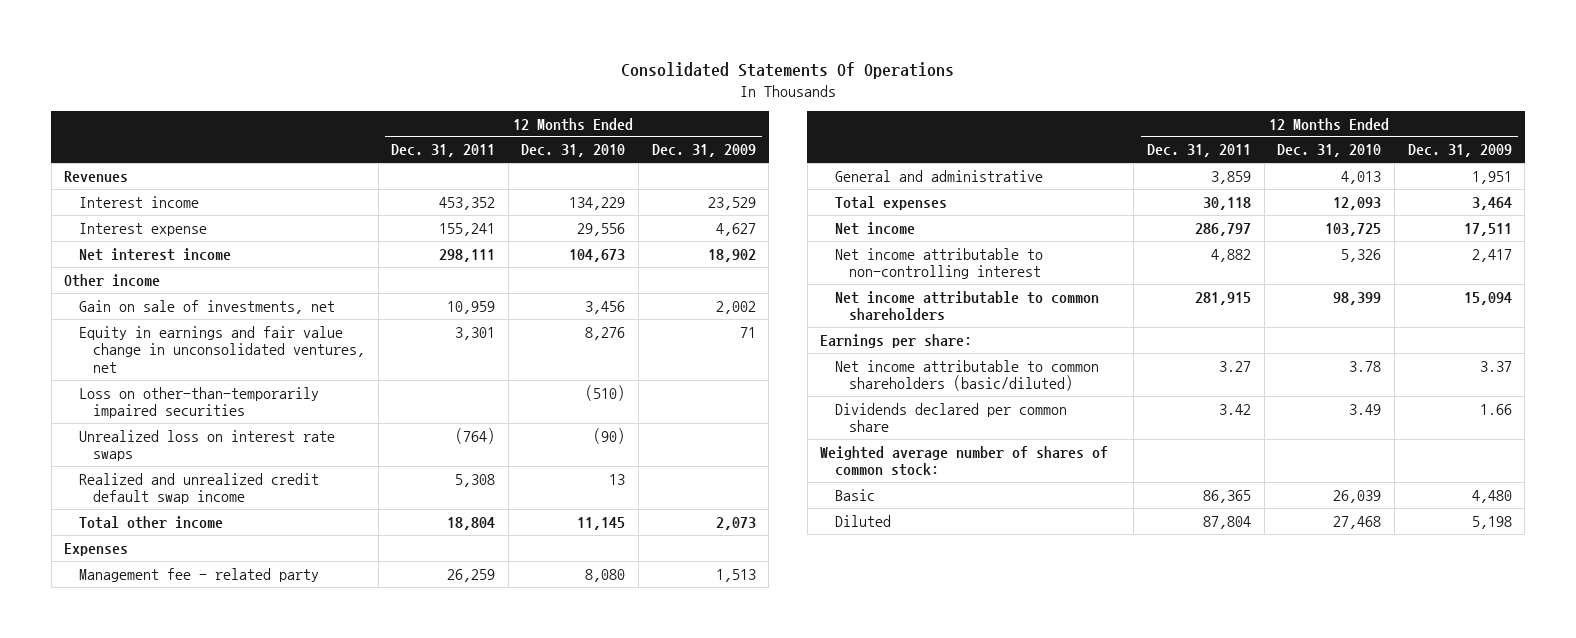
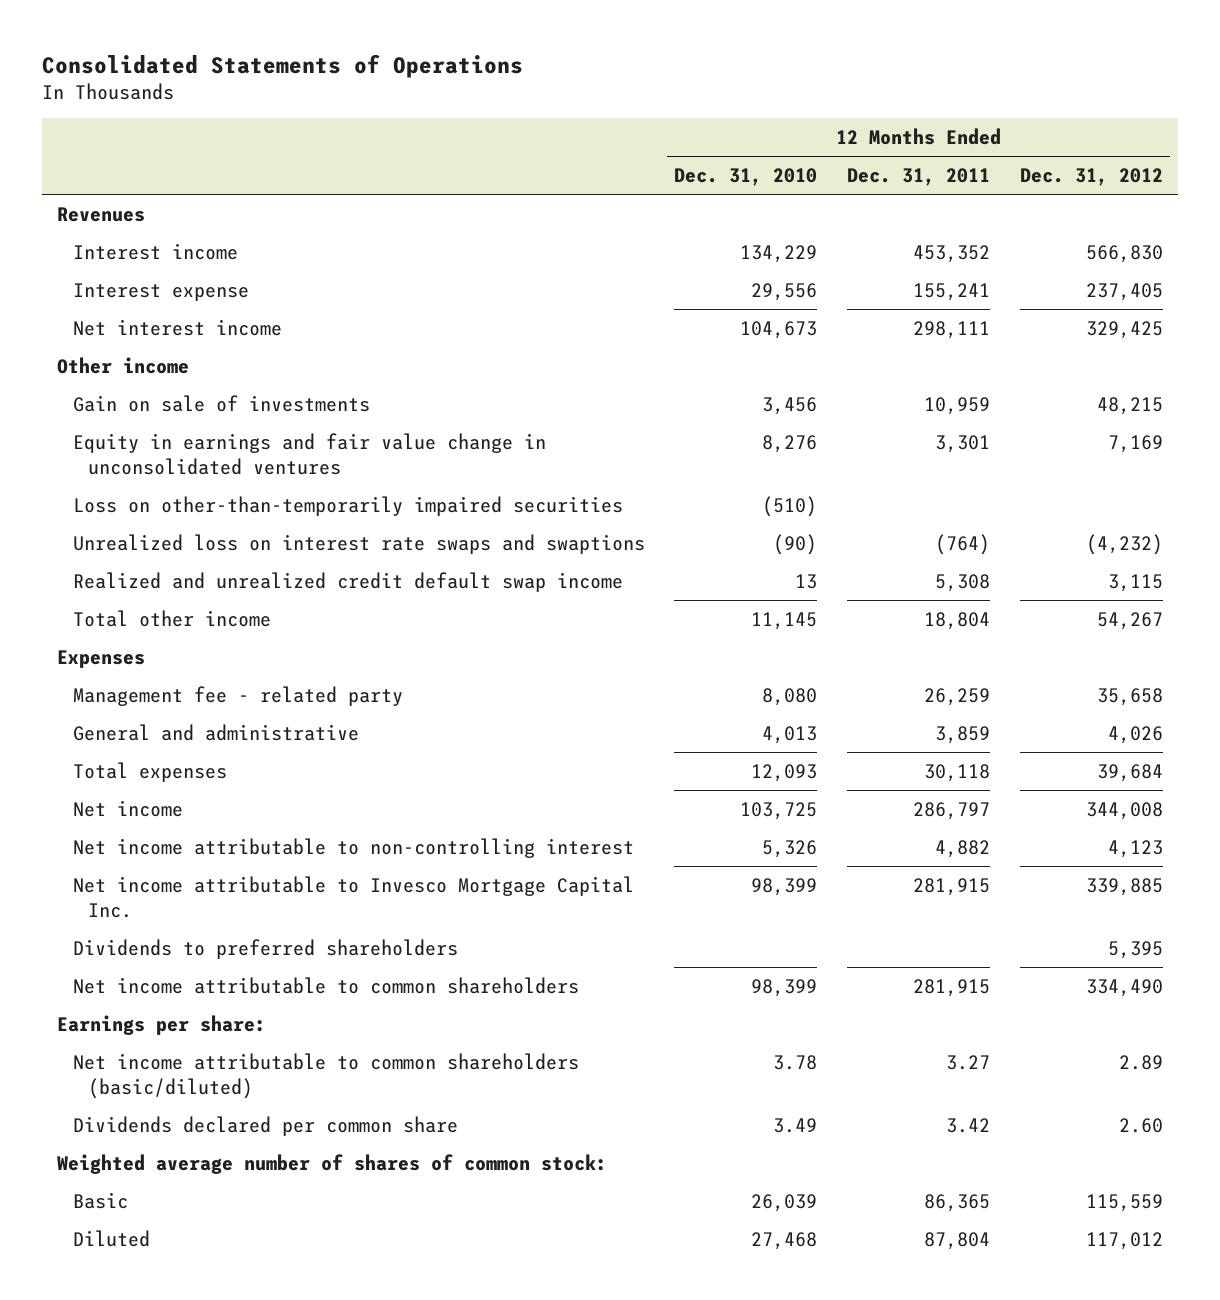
- Consolidated Statements Of Operations
+ Consolidated Statements of Operations
- | 12 Months Ended Dec. 31, 2011 | 12 Months Ended Dec. 31, 2010 | 12 Months Ended Dec. 31, 2009
+ | 12 Months Ended Dec. 31, 2010 | 12 Months Ended Dec. 31, 2011 | 12 Months Ended Dec. 31, 2012
- Gain on sale of investments, net | 10,959 | 3,456 | 2,002
- Equity in earnings and fair value change in unconsolidated ventures, net | 3,301 | 8,276 | 71
+ Gain on sale of investments | 3,456 | 10,959 | 48,215
+ Equity in earnings and fair value change in unconsolidated ventures | 8,276 | 3,301 | 7,169
- Unrealized loss on interest rate swaps | (764) | (90) |
+ Unrealized loss on interest rate swaps and swaptions | (90) | (764) | (4,232)
+ Net income attributable to Invesco Mortgage Capital Inc. | 98,399 | 281,915 | 339,885
+ Dividends to preferred shareholders | | | 5,395

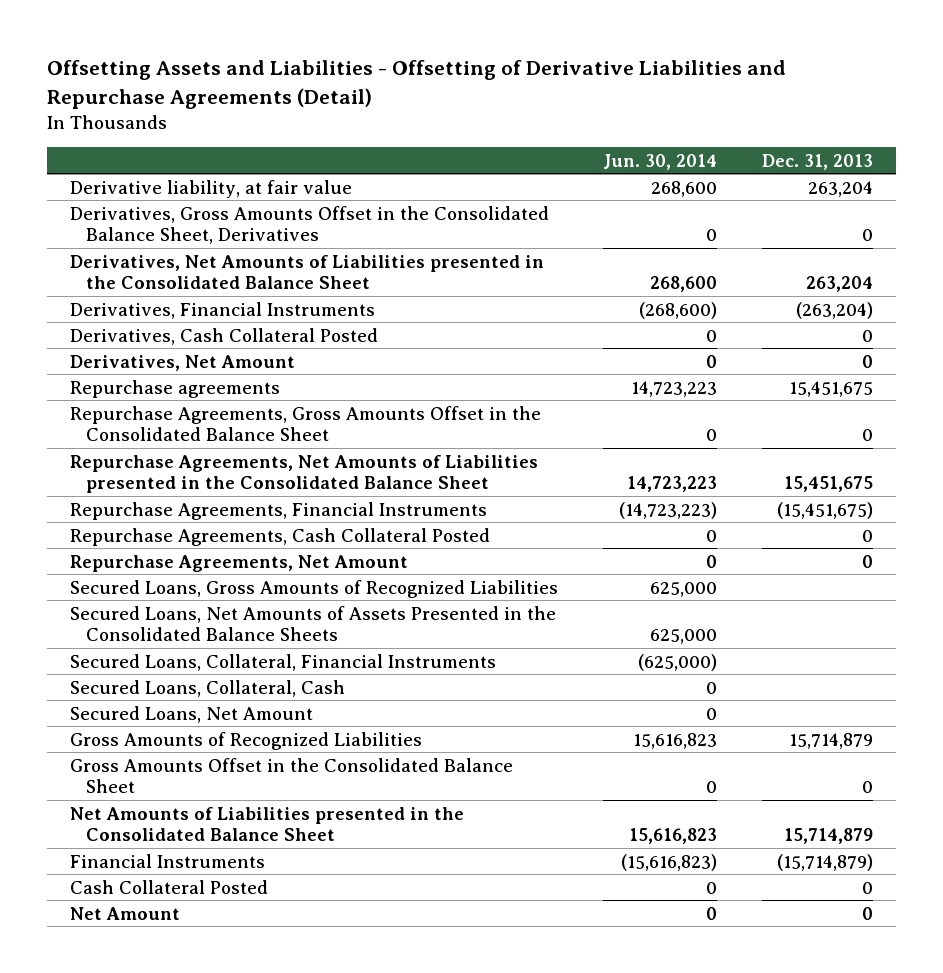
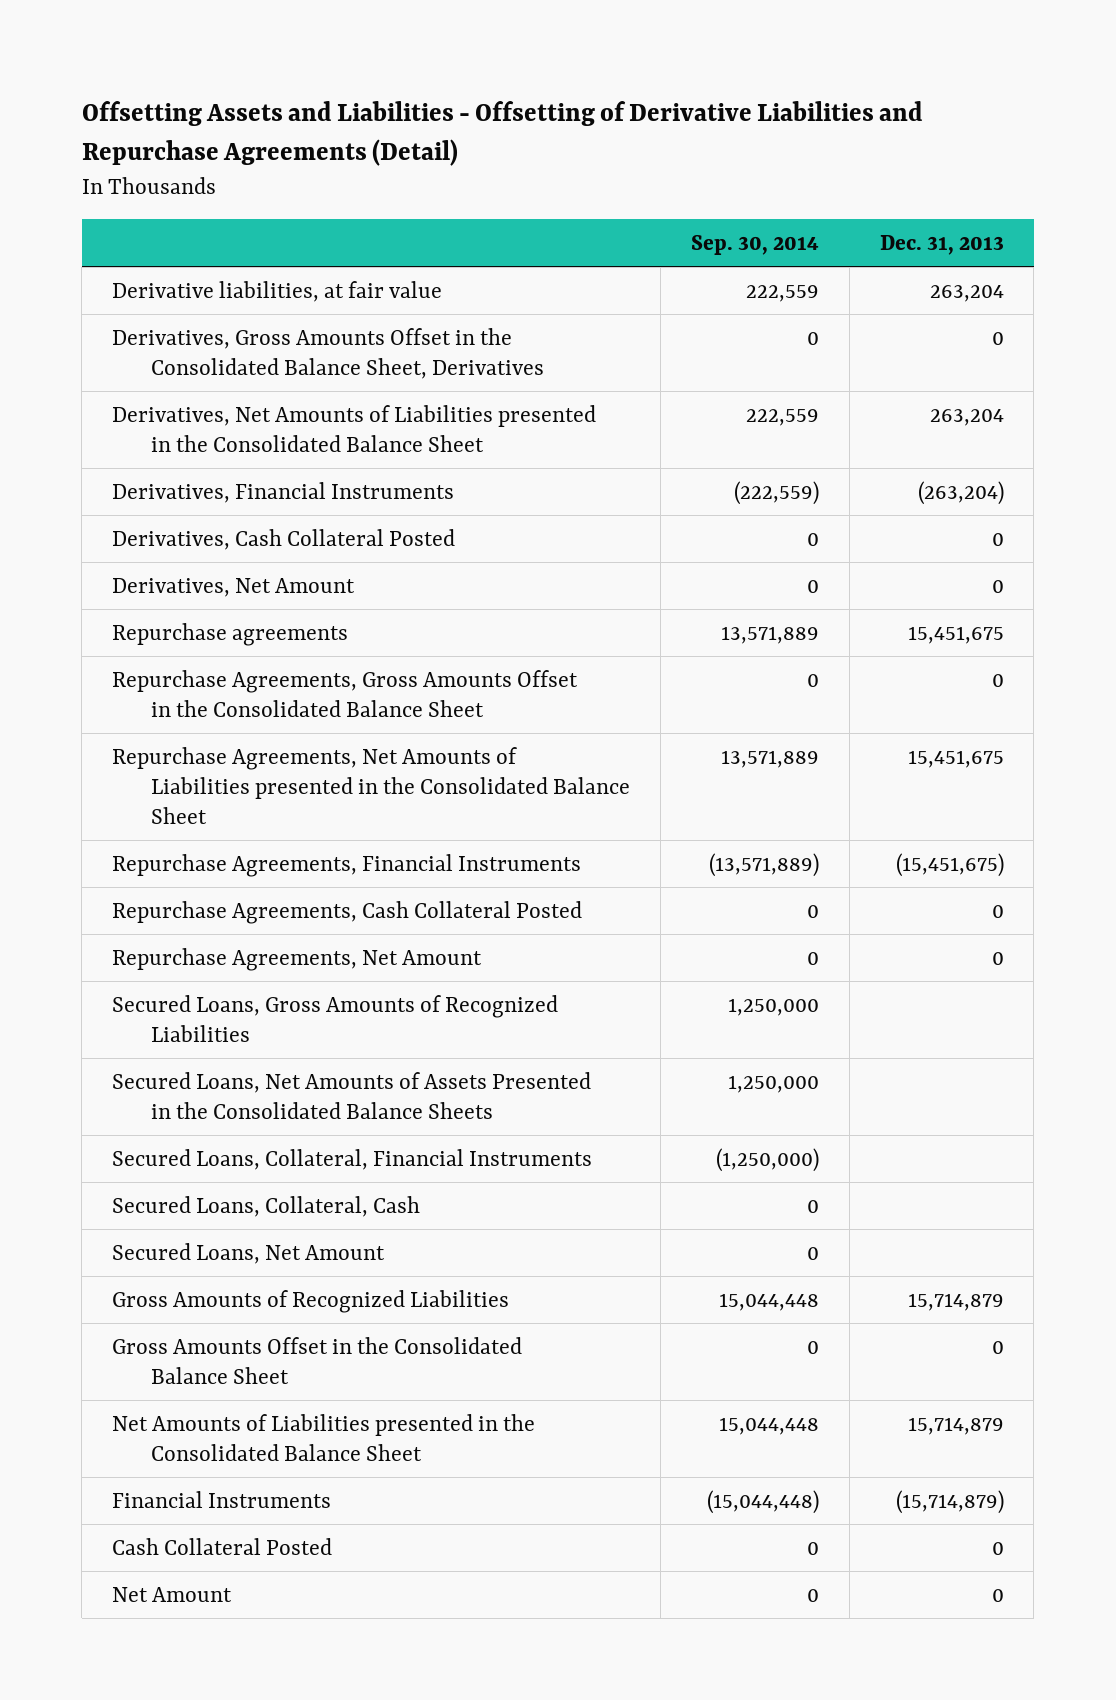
- | Jun. 30, 2014 | Dec. 31, 2013
+ | Sep. 30, 2014 | Dec. 31, 2013
- Derivative liability, at fair value | 268,600 | 263,204
+ Derivative liabilities, at fair value | 222,559 | 263,204

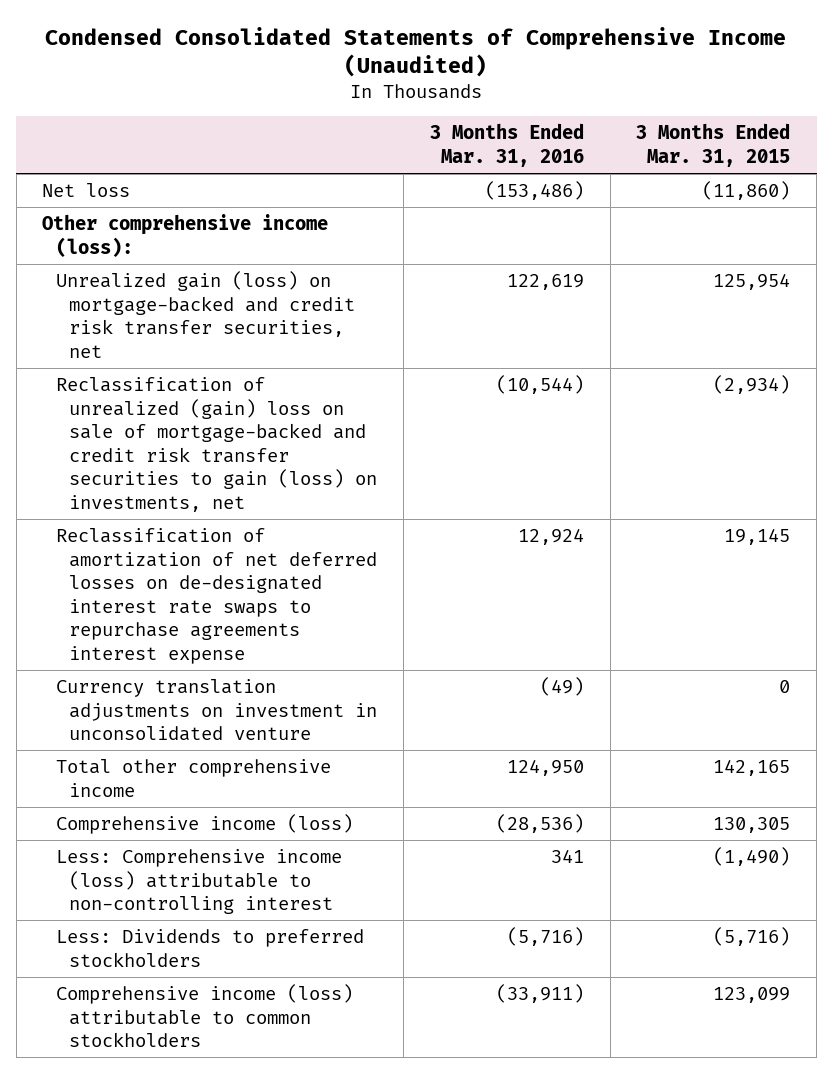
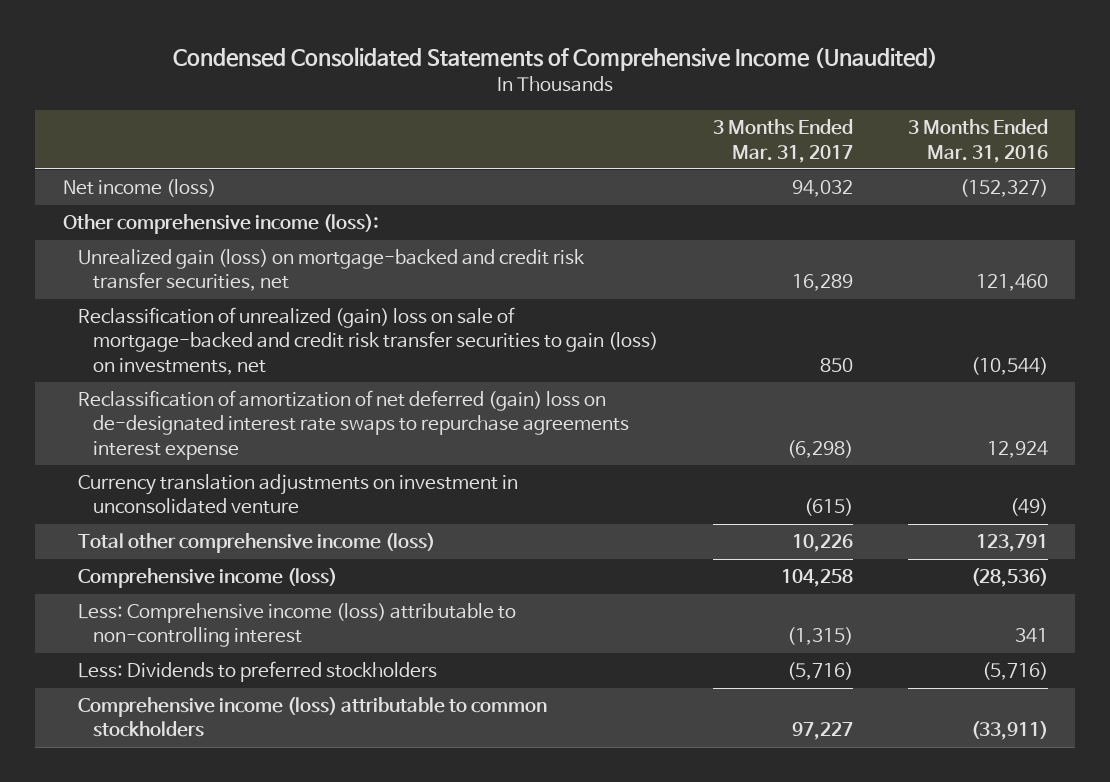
- | 3 Months Ended Mar. 31, 2016 | 3 Months Ended Mar. 31, 2015
+ | 3 Months Ended Mar. 31, 2017 | 3 Months Ended Mar. 31, 2016
- Net loss | (153,486) | (11,860)
+ Net income (loss) | 94,032 | (152,327)
- Unrealized gain (loss) on mortgage-backed and credit risk transfer securities, net | 122,619 | 125,954
+ Unrealized gain (loss) on mortgage-backed and credit risk transfer securities, net | 16,289 | 121,460
- Reclassification of amortization of net deferred losses on de-designated interest rate swaps to repurchase agreements interest expense | 12,924 | 19,145
+ Reclassification of amortization of net deferred (gain) loss on de-designated interest rate swaps to repurchase agreements interest expense | (6,298) | 12,924
- Total other comprehensive income | 124,950 | 142,165
+ Total other comprehensive income (loss) | 10,226 | 123,791

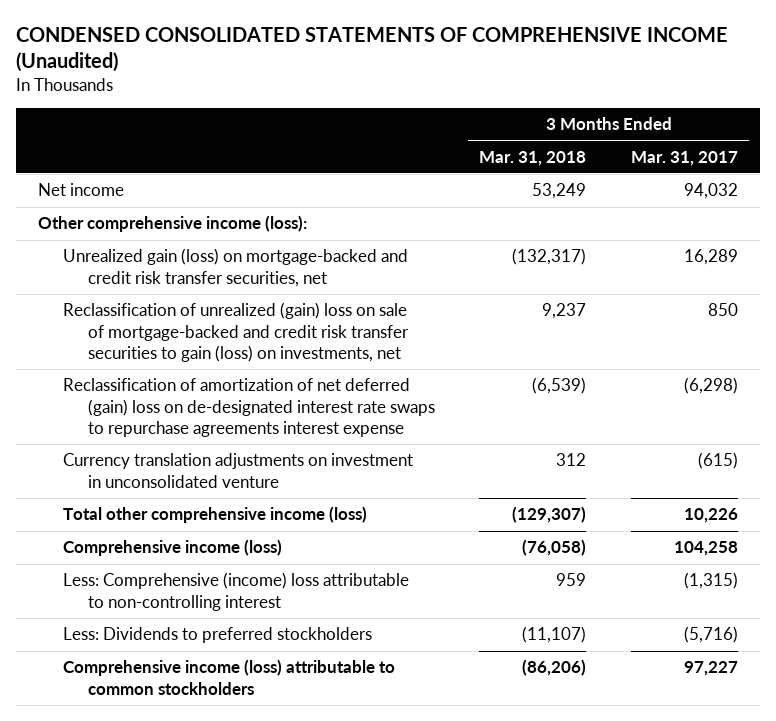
- Condensed Consolidated Statements of Comprehensive Income (Unaudited)
+ CONDENSED CONSOLIDATED STATEMENTS OF COMPREHENSIVE INCOME (Unaudited)
- | 3 Months Ended Mar. 31, 2017 | 3 Months Ended Mar. 31, 2016
+ | 3 Months Ended Mar. 31, 2018 | 3 Months Ended Mar. 31, 2017
- Net income (loss) | 94,032 | (152,327)
+ Net income | 53,249 | 94,032
- Less: Comprehensive income (loss) attributable to non-controlling interest | (1,315) | 341
+ Less: Comprehensive (income) loss attributable to non-controlling interest | 959 | (1,315)

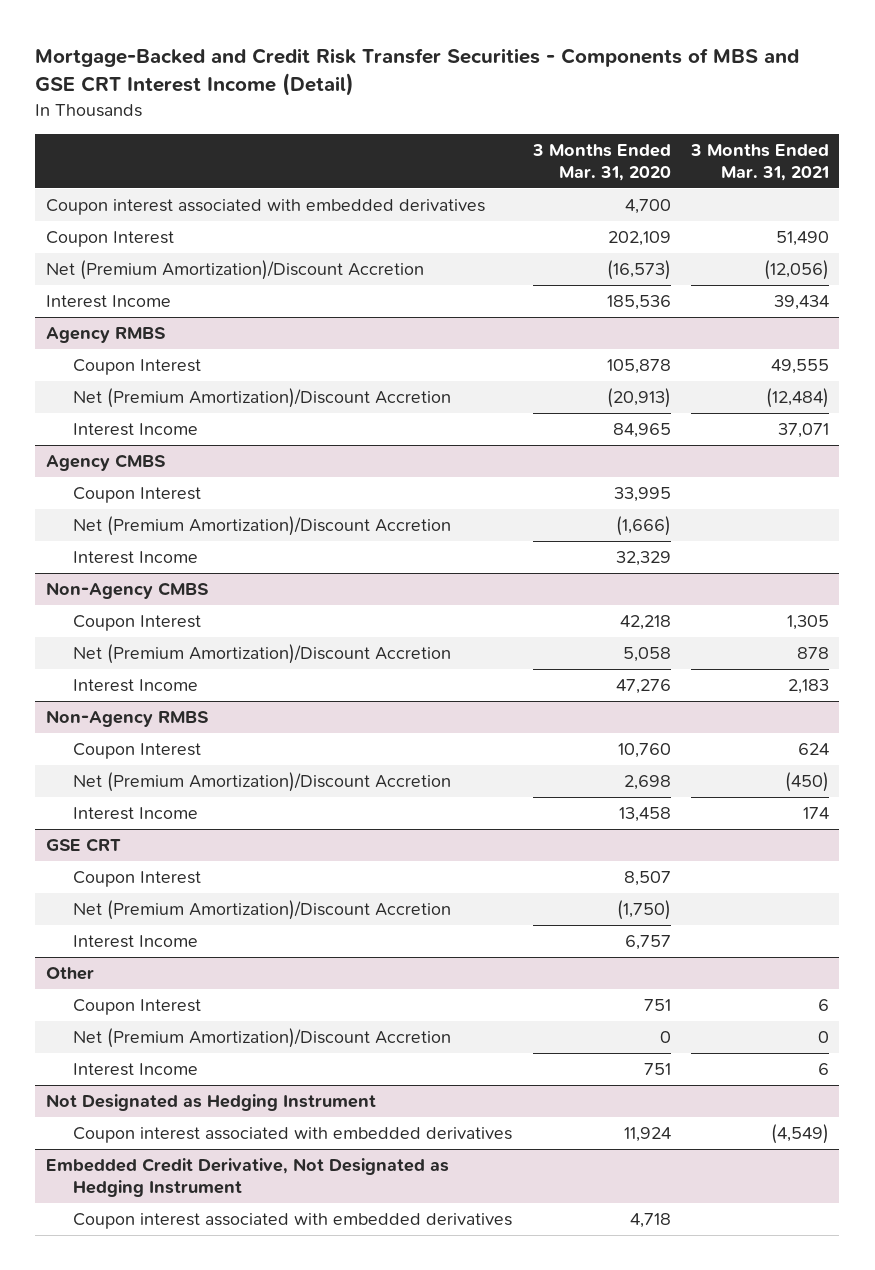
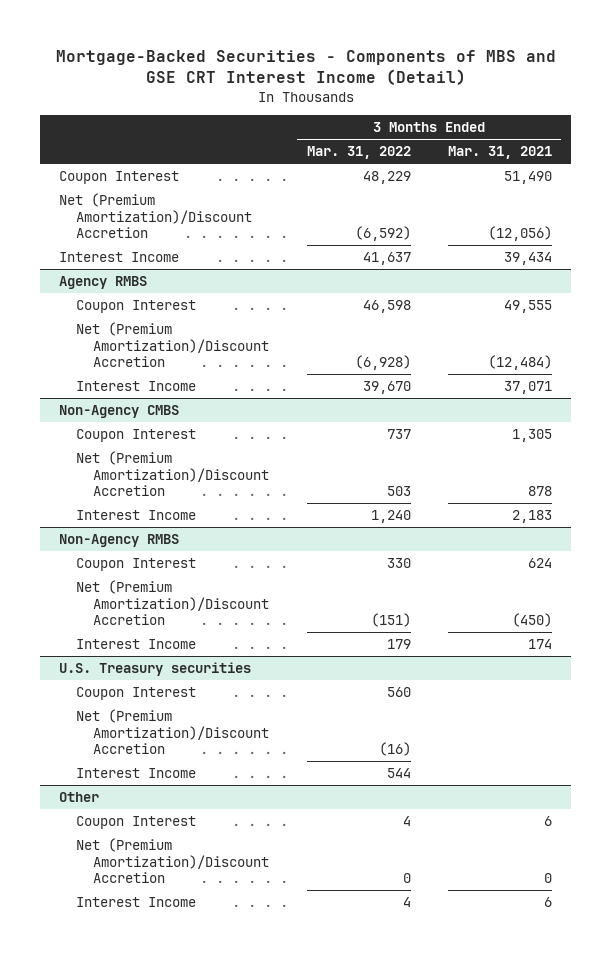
- Mortgage-Backed and Credit Risk Transfer Securities - Components of MBS and GSE CRT Interest Income (Detail)
+ Mortgage-Backed Securities - Components of MBS and GSE CRT Interest Income (Detail)
- | 3 Months Ended Mar. 31, 2020 | 3 Months Ended Mar. 31, 2021
+ | 3 Months Ended Mar. 31, 2022 | 3 Months Ended Mar. 31, 2021
- Coupon interest associated with embedded derivatives | 4,700 |
- Agency CMBS
- Coupon Interest | 33,995 |
- Net (Premium Amortization)/Discount Accretion | (1,666) |
- Interest Income | 32,329 |
- GSE CRT
+ U.S. Treasury securities
- Not Designated as Hedging Instrument
- Coupon interest associated with embedded derivatives | 11,924 | (4,549)
- Embedded Credit Derivative, Not Designated as Hedging Instrument
- Coupon interest associated with embedded derivatives | 4,718 |

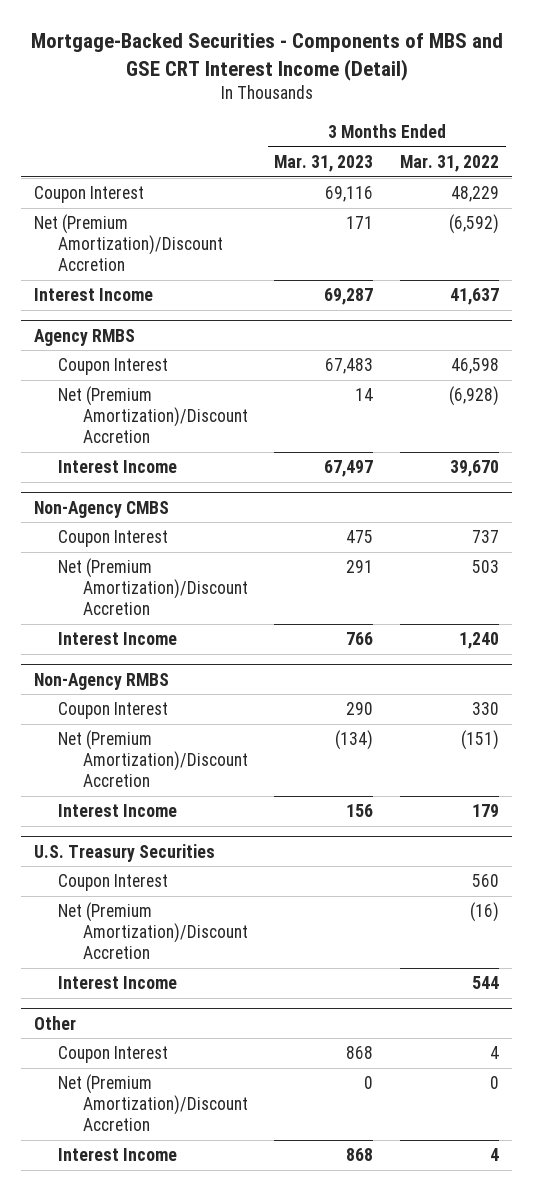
- | 3 Months Ended Mar. 31, 2022 | 3 Months Ended Mar. 31, 2021
+ | 3 Months Ended Mar. 31, 2023 | 3 Months Ended Mar. 31, 2022
- U.S. Treasury securities
+ U.S. Treasury Securities

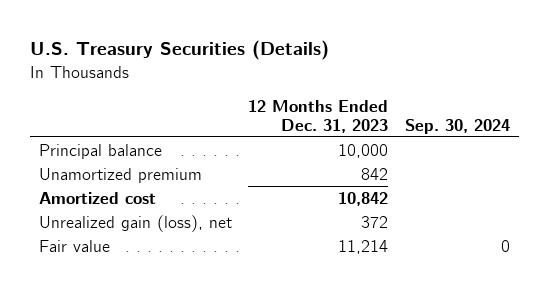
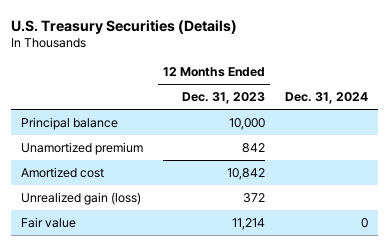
- | 12 Months Ended Dec. 31, 2023 | Sep. 30, 2024
+ | 12 Months Ended Dec. 31, 2023 | Dec. 31, 2024
- Unrealized gain (loss), net | 372 |
+ Unrealized gain (loss) | 372 |

